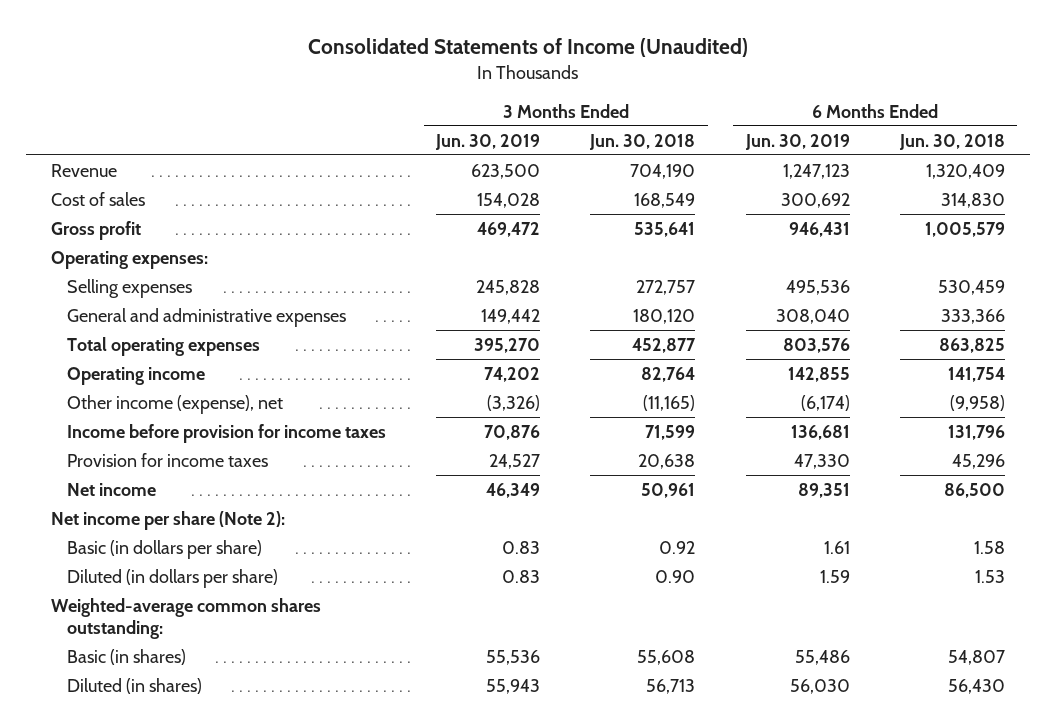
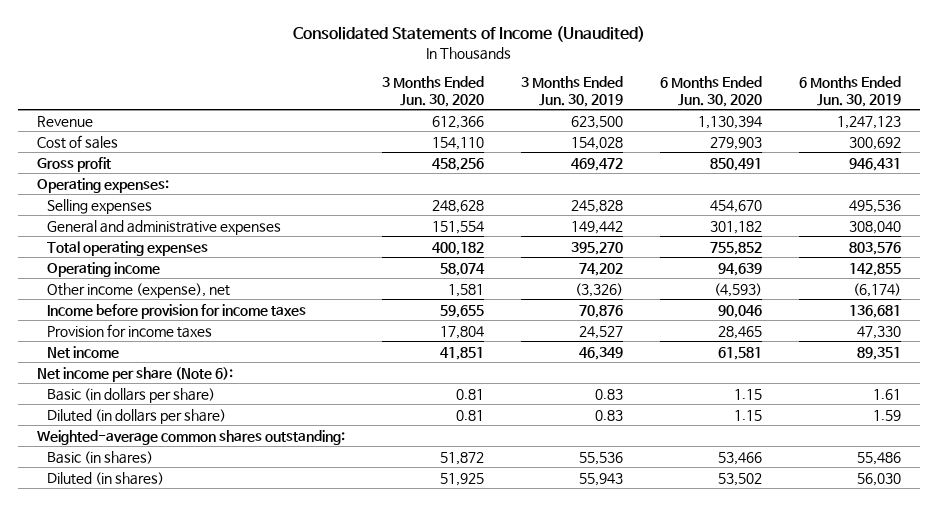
- | 3 Months Ended Jun. 30, 2019 | 3 Months Ended Jun. 30, 2018 | 6 Months Ended Jun. 30, 2019 | 6 Months Ended Jun. 30, 2018
+ | 3 Months Ended Jun. 30, 2020 | 3 Months Ended Jun. 30, 2019 | 6 Months Ended Jun. 30, 2020 | 6 Months Ended Jun. 30, 2019
- Net income per share (Note 2):
+ Net income per share (Note 6):

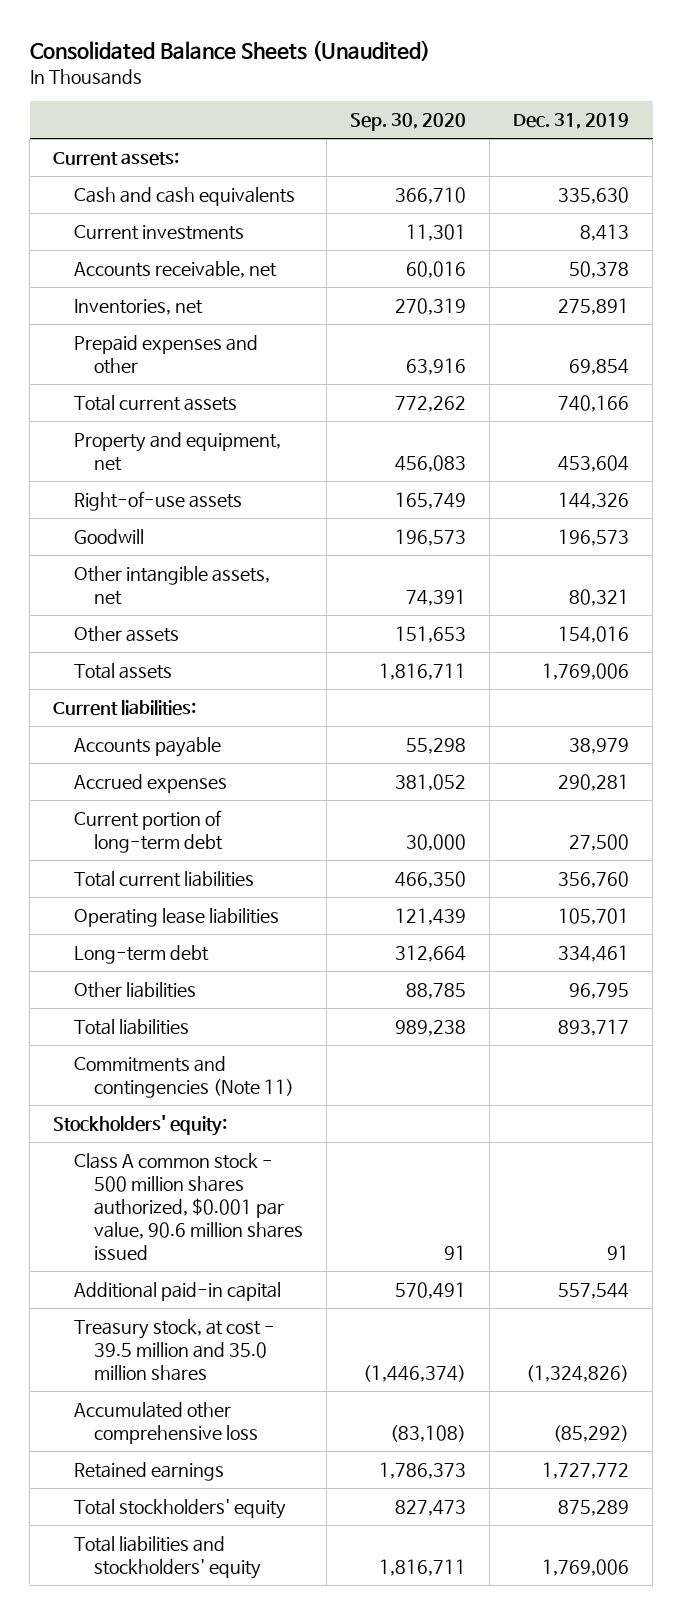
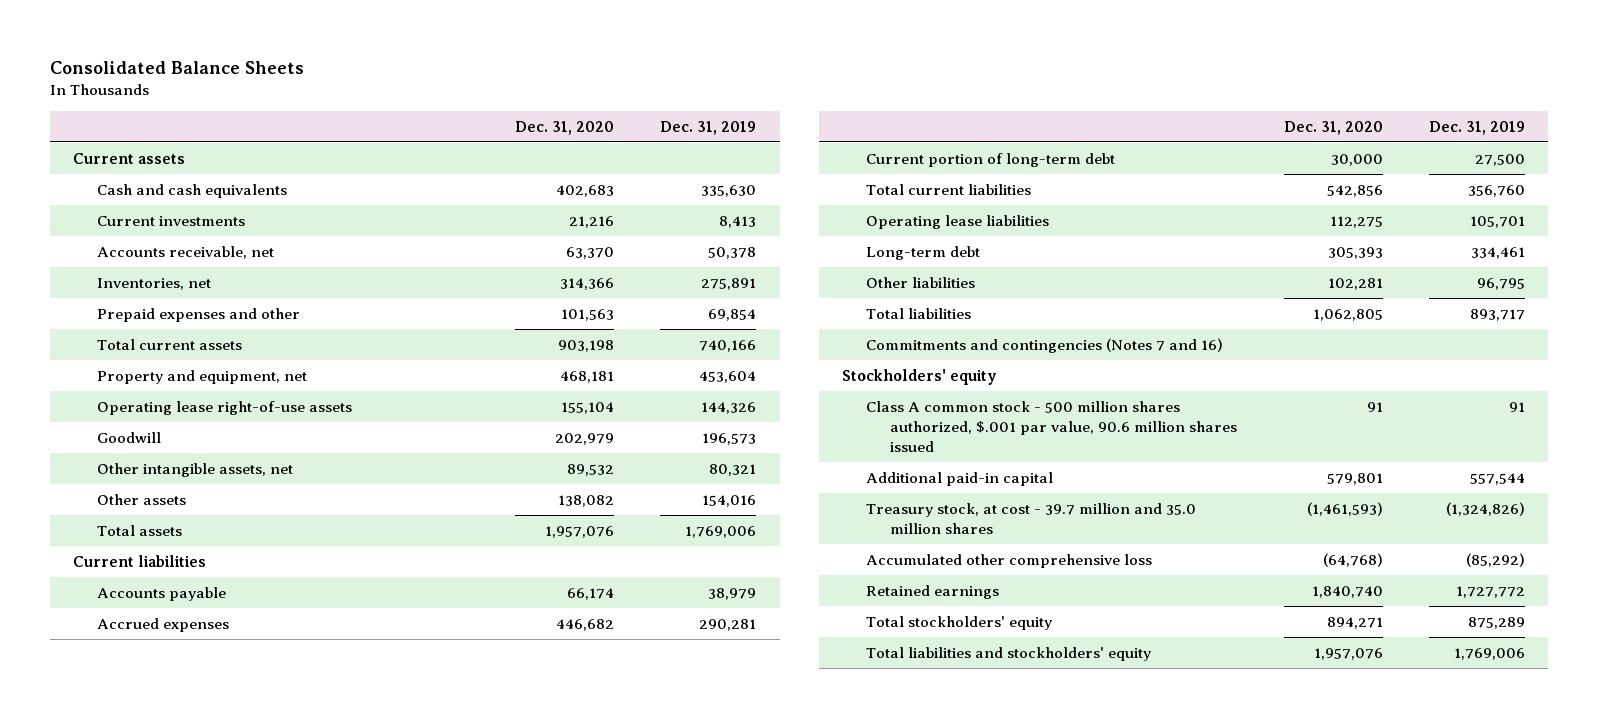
- Consolidated Balance Sheets (Unaudited)
+ Consolidated Balance Sheets
- | Sep. 30, 2020 | Dec. 31, 2019
+ | Dec. 31, 2020 | Dec. 31, 2019
- Current assets:
+ Current assets
- Right-of-use assets | 165,749 | 144,326
+ Operating lease right-of-use assets | 155,104 | 144,326
- Current liabilities:
+ Current liabilities
- Commitments and contingencies (Note 11)
- Stockholders' equity:
- Class A common stock - 500 million shares authorized, $0.001 par value, 90.6 million shares issued | 91 | 91
+ Commitments and contingencies (Notes 7 and 16)
+ Stockholders' equity
+ Class A common stock - 500 million shares authorized, $.001 par value, 90.6 million shares issued | 91 | 91
- Treasury stock, at cost - 39.5 million and 35.0 million shares | (1,446,374) | (1,324,826)
+ Treasury stock, at cost - 39.7 million and 35.0 million shares | (1,461,593) | (1,324,826)

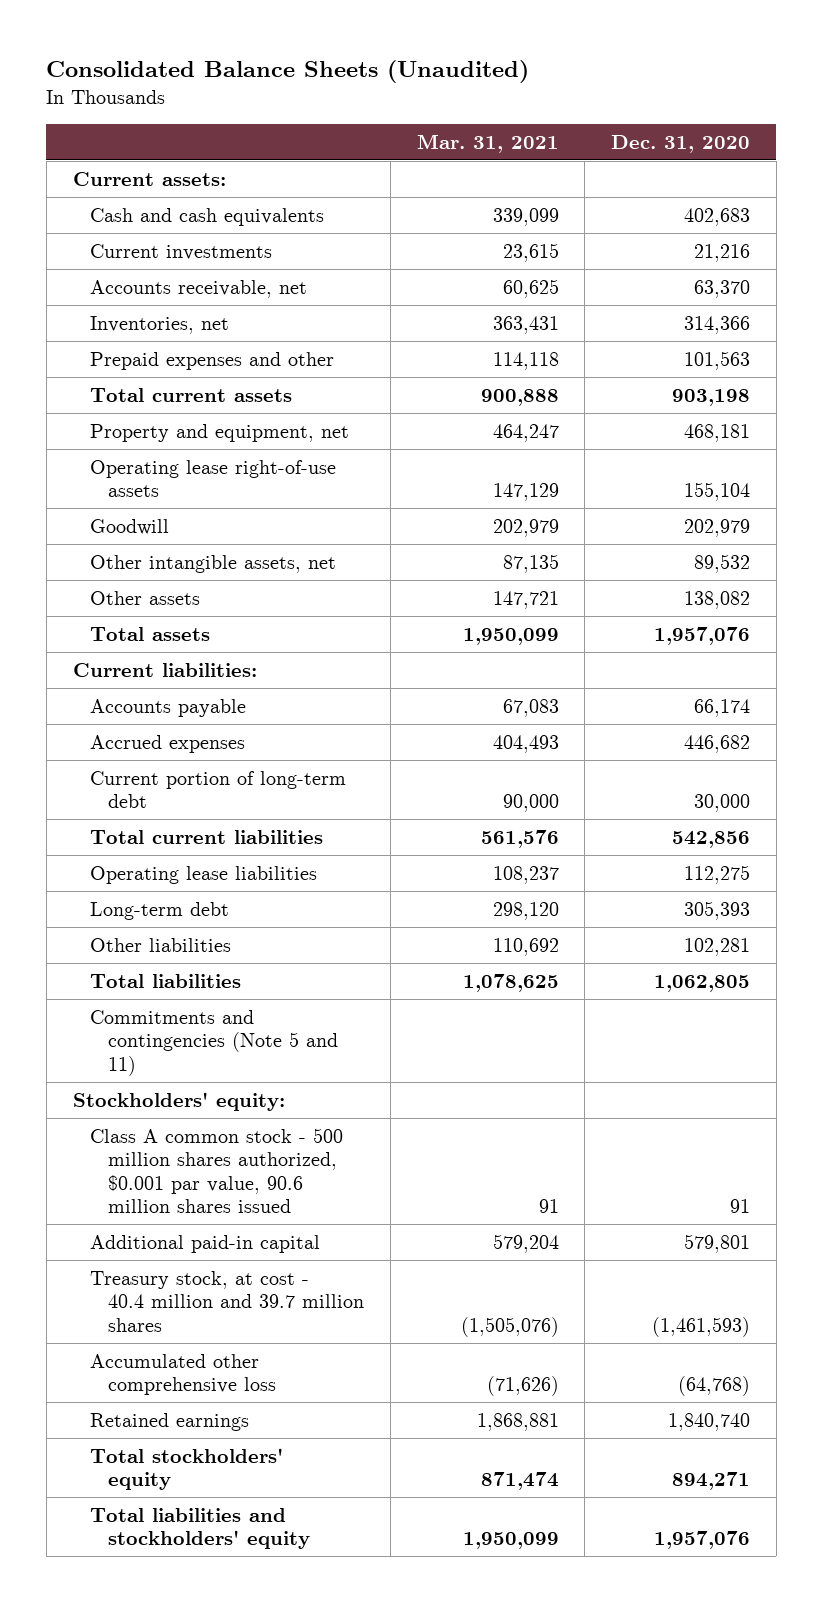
- Consolidated Balance Sheets
+ Consolidated Balance Sheets (Unaudited)
- | Dec. 31, 2020 | Dec. 31, 2019
+ | Mar. 31, 2021 | Dec. 31, 2020
- Current assets
+ Current assets:
- Current liabilities
+ Current liabilities:
- Commitments and contingencies (Notes 7 and 16)
- Stockholders' equity
- Class A common stock - 500 million shares authorized, $.001 par value, 90.6 million shares issued | 91 | 91
+ Commitments and contingencies (Note 5 and 11)
+ Stockholders' equity:
+ Class A common stock - 500 million shares authorized, $0.001 par value, 90.6 million shares issued | 91 | 91
- Treasury stock, at cost - 39.7 million and 35.0 million shares | (1,461,593) | (1,324,826)
+ Treasury stock, at cost - 40.4 million and 39.7 million shares | (1,505,076) | (1,461,593)

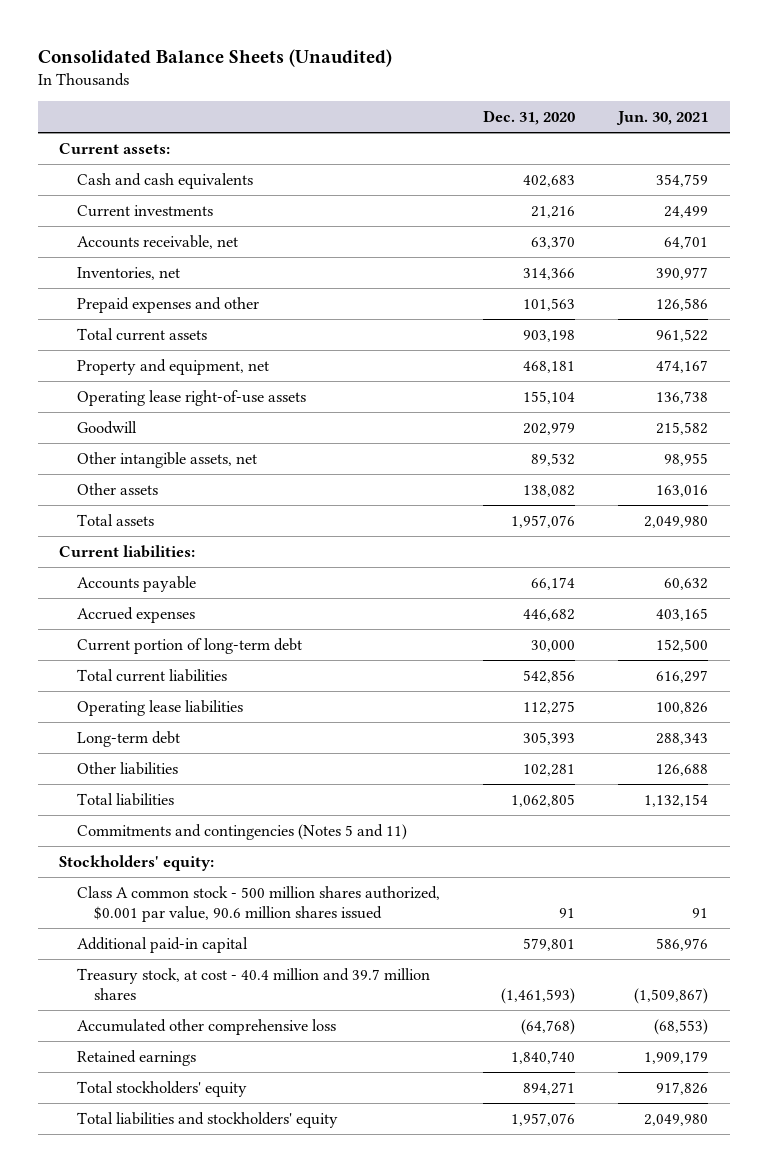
- | Mar. 31, 2021 | Dec. 31, 2020
+ | Dec. 31, 2020 | Jun. 30, 2021
- Commitments and contingencies (Note 5 and 11)
+ Commitments and contingencies (Notes 5 and 11)

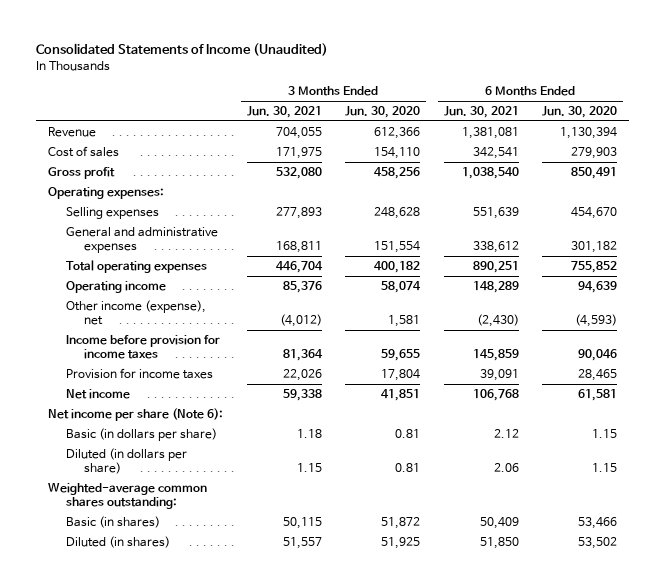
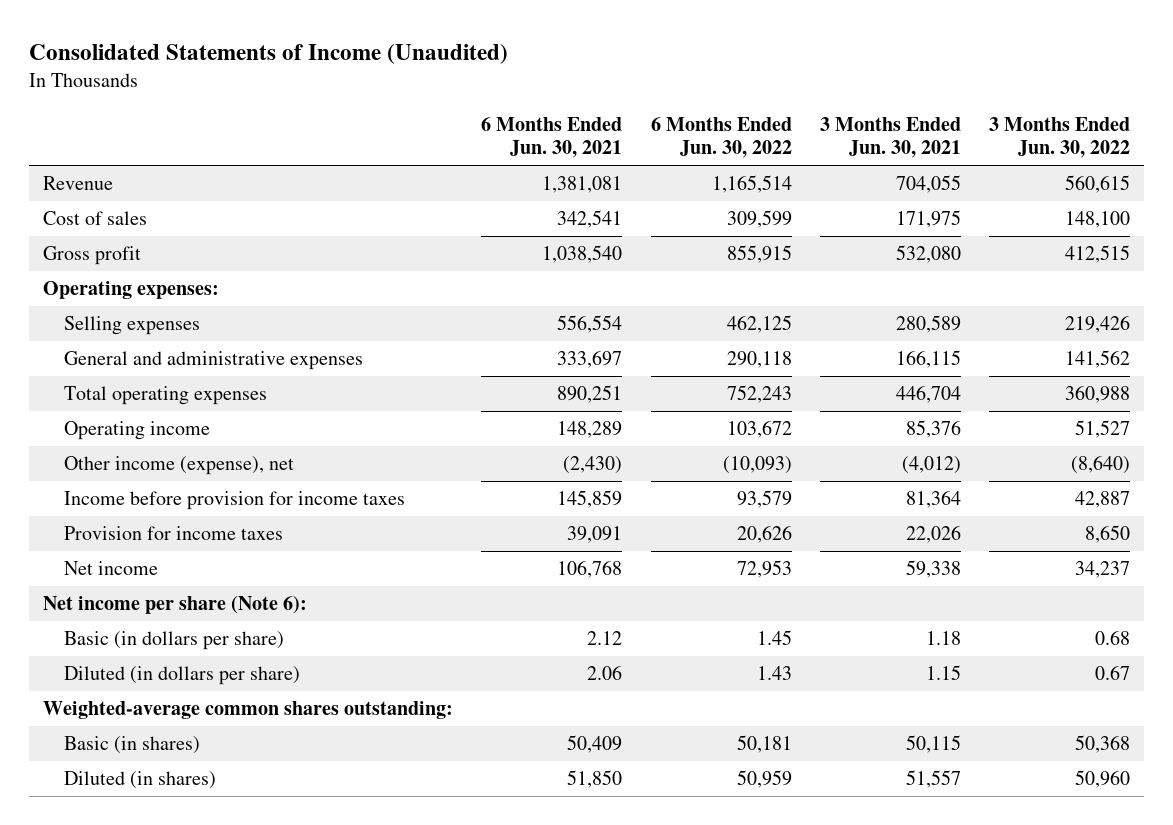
- | 3 Months Ended Jun. 30, 2021 | 3 Months Ended Jun. 30, 2020 | 6 Months Ended Jun. 30, 2021 | 6 Months Ended Jun. 30, 2020
+ | 6 Months Ended Jun. 30, 2021 | 6 Months Ended Jun. 30, 2022 | 3 Months Ended Jun. 30, 2021 | 3 Months Ended Jun. 30, 2022
- Selling expenses | 277,893 | 248,628 | 551,639 | 454,670
- General and administrative expenses | 168,811 | 151,554 | 338,612 | 301,182
+ Selling expenses | 556,554 | 462,125 | 280,589 | 219,426
+ General and administrative expenses | 333,697 | 290,118 | 166,115 | 141,562

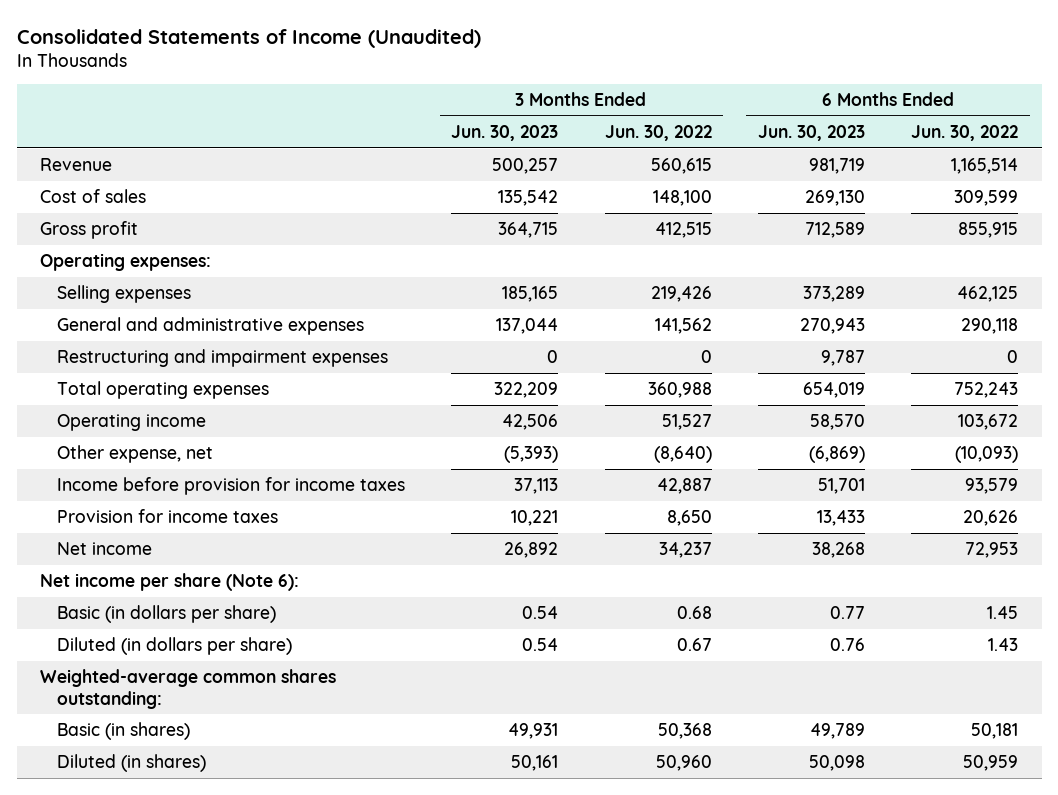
- | 6 Months Ended Jun. 30, 2021 | 6 Months Ended Jun. 30, 2022 | 3 Months Ended Jun. 30, 2021 | 3 Months Ended Jun. 30, 2022
+ | 3 Months Ended Jun. 30, 2023 | 3 Months Ended Jun. 30, 2022 | 6 Months Ended Jun. 30, 2023 | 6 Months Ended Jun. 30, 2022
+ Restructuring and impairment expenses | 0 | 0 | 9,787 | 0
- Other income (expense), net | (2,430) | (10,093) | (4,012) | (8,640)
+ Other expense, net | (5,393) | (8,640) | (6,869) | (10,093)

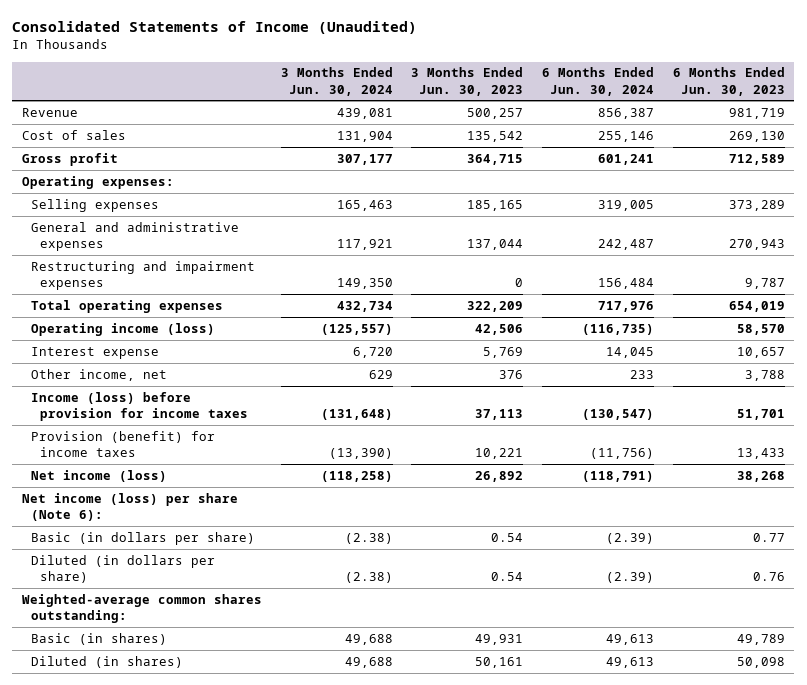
- | 3 Months Ended Jun. 30, 2023 | 3 Months Ended Jun. 30, 2022 | 6 Months Ended Jun. 30, 2023 | 6 Months Ended Jun. 30, 2022
+ | 3 Months Ended Jun. 30, 2024 | 3 Months Ended Jun. 30, 2023 | 6 Months Ended Jun. 30, 2024 | 6 Months Ended Jun. 30, 2023
- Operating income | 42,506 | 51,527 | 58,570 | 103,672
- Other expense, net | (5,393) | (8,640) | (6,869) | (10,093)
- Income before provision for income taxes | 37,113 | 42,887 | 51,701 | 93,579
- Provision for income taxes | 10,221 | 8,650 | 13,433 | 20,626
- Net income | 26,892 | 34,237 | 38,268 | 72,953
- Net income per share (Note 6):
+ Operating income (loss) | (125,557) | 42,506 | (116,735) | 58,570
+ Interest expense | 6,720 | 5,769 | 14,045 | 10,657
+ Other income, net | 629 | 376 | 233 | 3,788
+ Income (loss) before provision for income taxes | (131,648) | 37,113 | (130,547) | 51,701
+ Provision (benefit) for income taxes | (13,390) | 10,221 | (11,756) | 13,433
+ Net income (loss) | (118,258) | 26,892 | (118,791) | 38,268
+ Net income (loss) per share (Note 6):

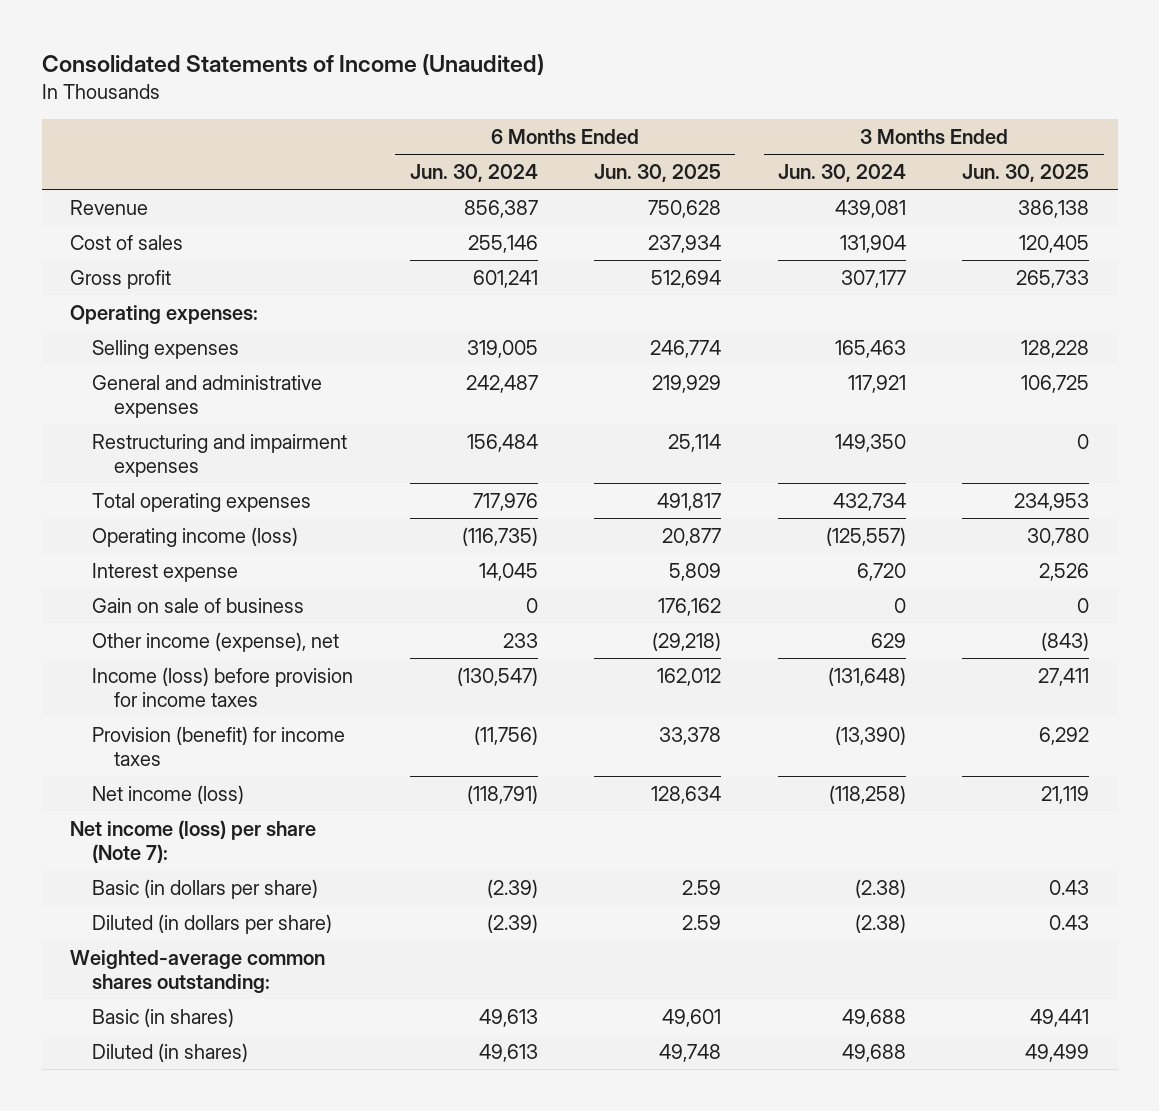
- | 3 Months Ended Jun. 30, 2024 | 3 Months Ended Jun. 30, 2023 | 6 Months Ended Jun. 30, 2024 | 6 Months Ended Jun. 30, 2023
+ | 6 Months Ended Jun. 30, 2024 | 6 Months Ended Jun. 30, 2025 | 3 Months Ended Jun. 30, 2024 | 3 Months Ended Jun. 30, 2025
- Other income, net | 629 | 376 | 233 | 3,788
+ Gain on sale of business | 0 | 176,162 | 0 | 0
+ Other income (expense), net | 233 | (29,218) | 629 | (843)
- Net income (loss) per share (Note 6):
+ Net income (loss) per share (Note 7):

